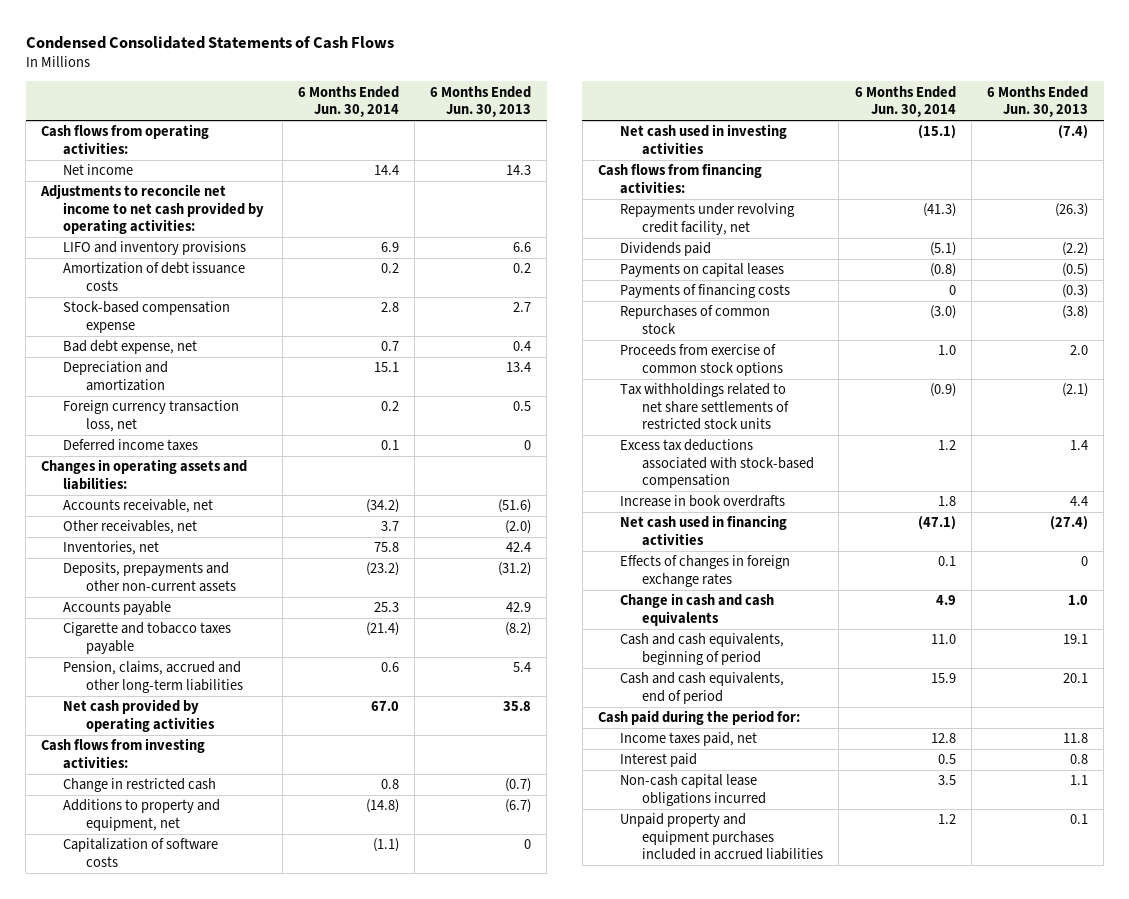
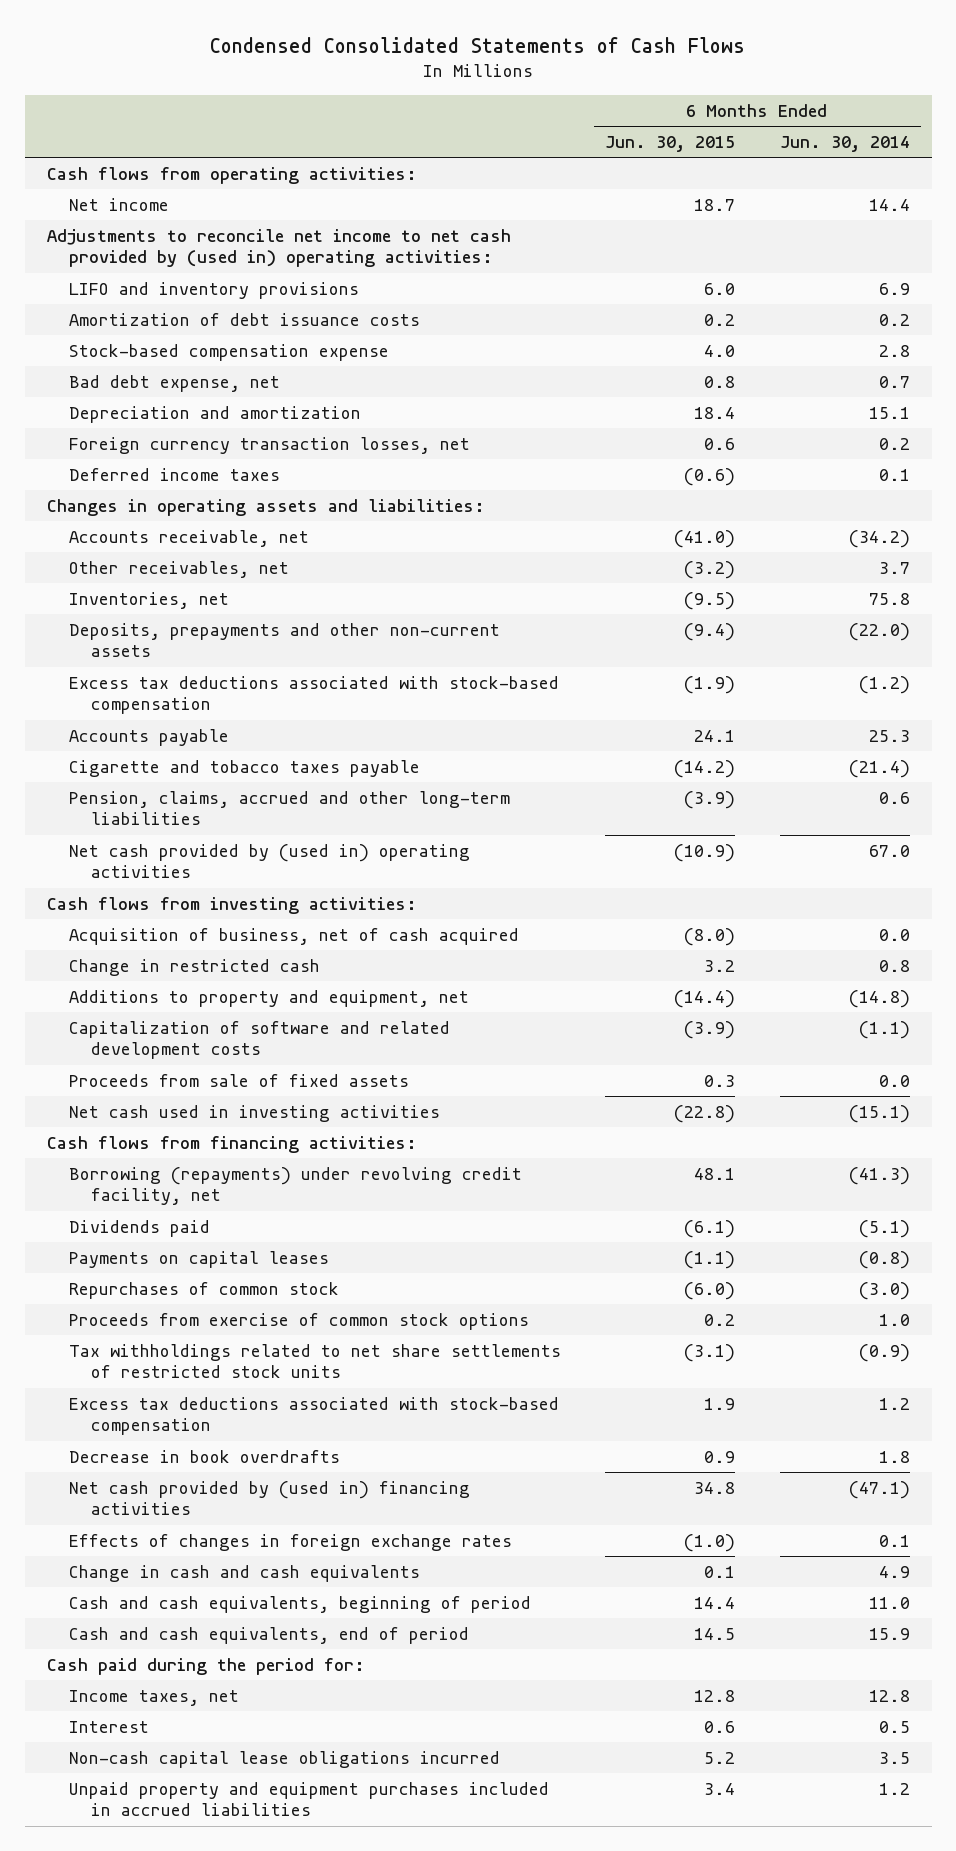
- | 6 Months Ended Jun. 30, 2014 | 6 Months Ended Jun. 30, 2013
+ | 6 Months Ended Jun. 30, 2015 | 6 Months Ended Jun. 30, 2014
- Adjustments to reconcile net income to net cash provided by operating activities:
+ Adjustments to reconcile net income to net cash provided by (used in) operating activities:
- Foreign currency transaction loss, net | 0.2 | 0.5
+ Foreign currency transaction losses, net | 0.6 | 0.2
- Deposits, prepayments and other non-current assets | (23.2) | (31.2)
+ Deposits, prepayments and other non-current assets | (9.4) | (22.0)
+ Excess tax deductions associated with stock-based compensation | (1.9) | (1.2)
- Net cash provided by operating activities | 67.0 | 35.8
+ Net cash provided by (used in) operating activities | (10.9) | 67.0
+ Acquisition of business, net of cash acquired | (8.0) | 0.0
- Capitalization of software costs | (1.1) | 0
+ Capitalization of software and related development costs | (3.9) | (1.1)
+ Proceeds from sale of fixed assets | 0.3 | 0.0
- Repayments under revolving credit facility, net | (41.3) | (26.3)
+ Borrowing (repayments) under revolving credit facility, net | 48.1 | (41.3)
- Payments of financing costs | 0 | (0.3)
- Increase in book overdrafts | 1.8 | 4.4
- Net cash used in financing activities | (47.1) | (27.4)
+ Decrease in book overdrafts | 0.9 | 1.8
+ Net cash provided by (used in) financing activities | 34.8 | (47.1)
- Income taxes paid, net | 12.8 | 11.8
- Interest paid | 0.5 | 0.8
+ Income taxes, net | 12.8 | 12.8
+ Interest | 0.6 | 0.5

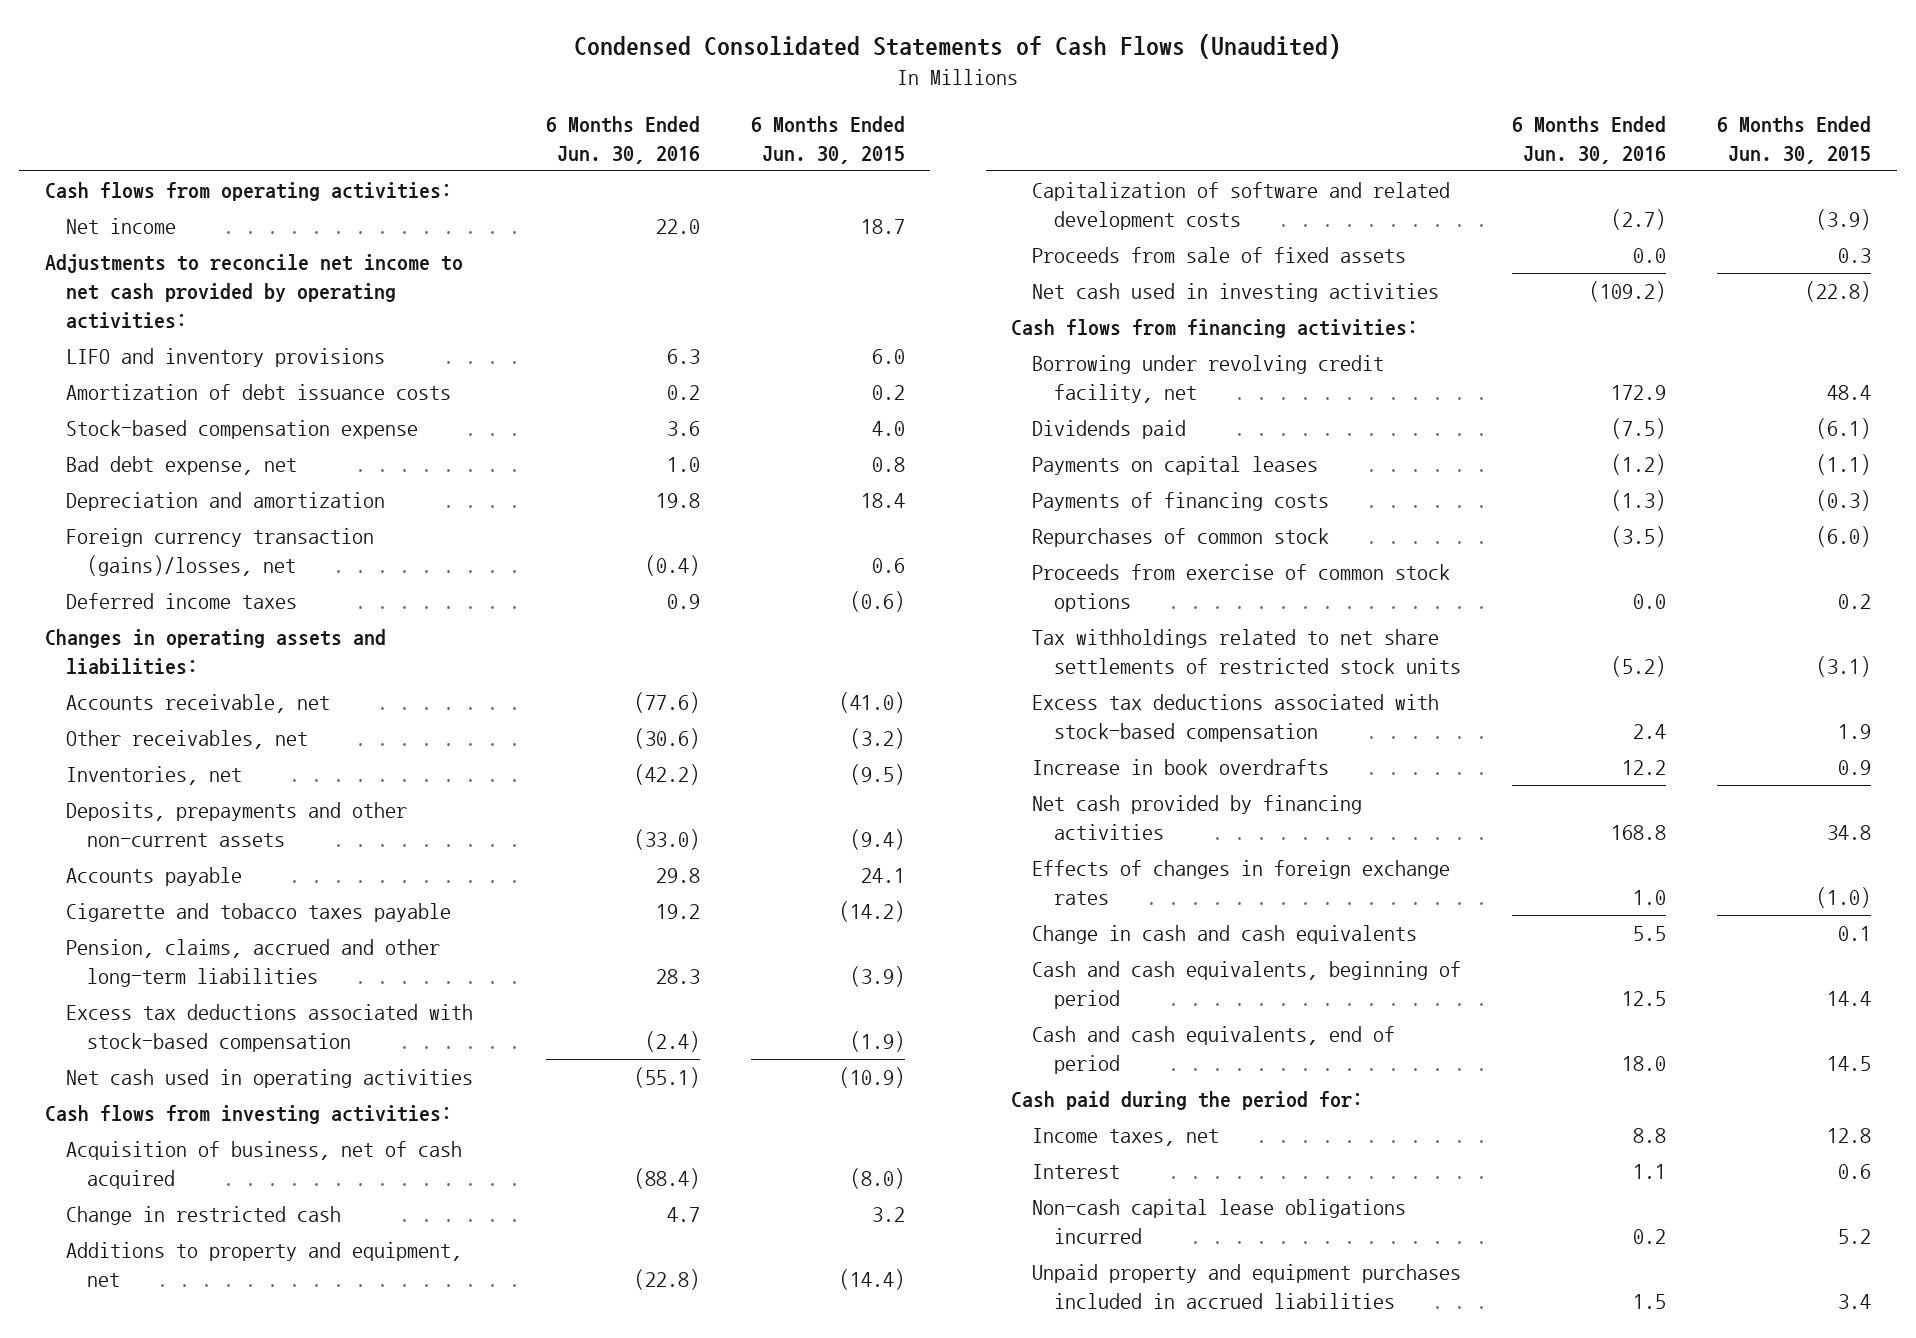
- Condensed Consolidated Statements of Cash Flows
+ Condensed Consolidated Statements of Cash Flows (Unaudited)
- | 6 Months Ended Jun. 30, 2015 | 6 Months Ended Jun. 30, 2014
+ | 6 Months Ended Jun. 30, 2016 | 6 Months Ended Jun. 30, 2015
- Adjustments to reconcile net income to net cash provided by (used in) operating activities:
+ Adjustments to reconcile net income to net cash provided by operating activities:
- Foreign currency transaction losses, net | 0.6 | 0.2
+ Foreign currency transaction (gains)/losses, net | (0.4) | 0.6
- Net cash provided by (used in) operating activities | (10.9) | 67.0
moved down: Excess tax deductions associated with stock-based compensation | (2.4) | (1.9)
+ Net cash used in operating activities | (55.1) | (10.9)
- Borrowing (repayments) under revolving credit facility, net | 48.1 | (41.3)
+ Borrowing under revolving credit facility, net | 172.9 | 48.4
+ Payments of financing costs | (1.3) | (0.3)
- Decrease in book overdrafts | 0.9 | 1.8
- Net cash provided by (used in) financing activities | 34.8 | (47.1)
+ Increase in book overdrafts | 12.2 | 0.9
+ Net cash provided by financing activities | 168.8 | 34.8

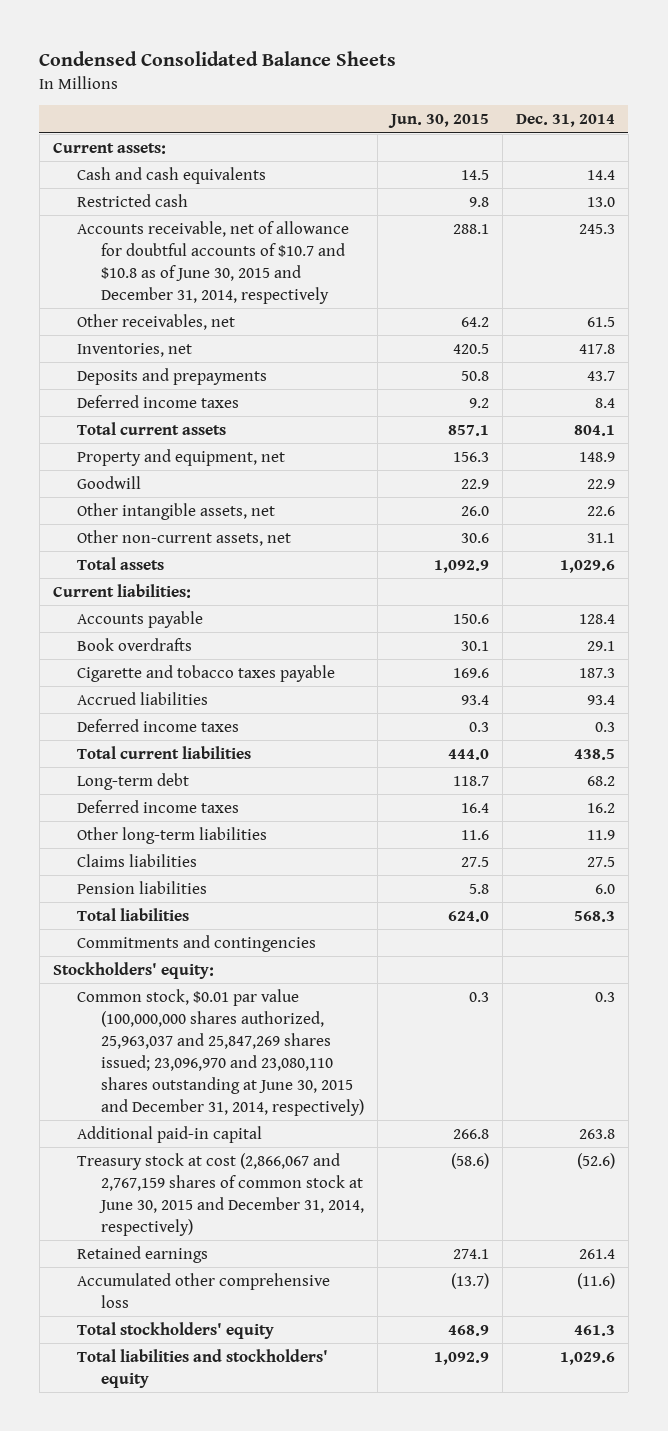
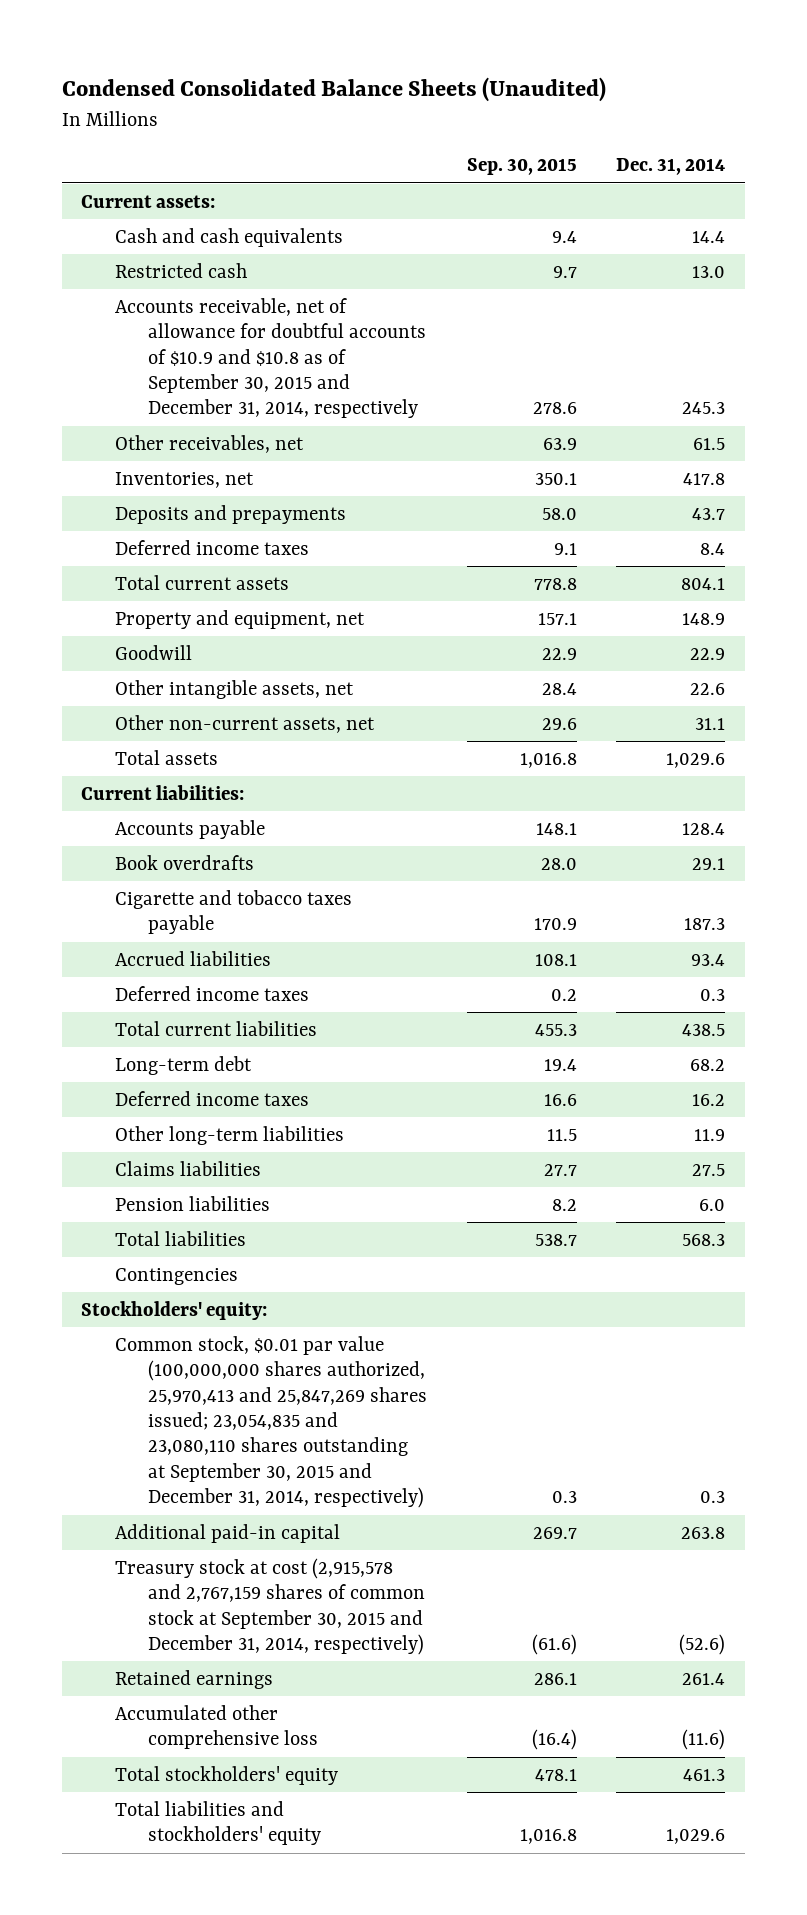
- Condensed Consolidated Balance Sheets
+ Condensed Consolidated Balance Sheets (Unaudited)
- | Jun. 30, 2015 | Dec. 31, 2014
+ | Sep. 30, 2015 | Dec. 31, 2014
- Accounts receivable, net of allowance for doubtful accounts of $10.7 and $10.8 as of June 30, 2015 and December 31, 2014, respectively | 288.1 | 245.3
+ Accounts receivable, net of allowance for doubtful accounts of $10.9 and $10.8 as of September 30, 2015 and December 31, 2014, respectively | 278.6 | 245.3
- Commitments and contingencies
+ Contingencies
- Common stock, $0.01 par value (100,000,000 shares authorized, 25,963,037 and 25,847,269 shares issued; 23,096,970 and 23,080,110 shares outstanding at June 30, 2015 and December 31, 2014, respectively) | 0.3 | 0.3
+ Common stock, $0.01 par value (100,000,000 shares authorized, 25,970,413 and 25,847,269 shares issued; 23,054,835 and 23,080,110 shares outstanding at September 30, 2015 and December 31, 2014, respectively) | 0.3 | 0.3
- Treasury stock at cost (2,866,067 and 2,767,159 shares of common stock at June 30, 2015 and December 31, 2014, respectively) | (58.6) | (52.6)
+ Treasury stock at cost (2,915,578 and 2,767,159 shares of common stock at September 30, 2015 and December 31, 2014, respectively) | (61.6) | (52.6)

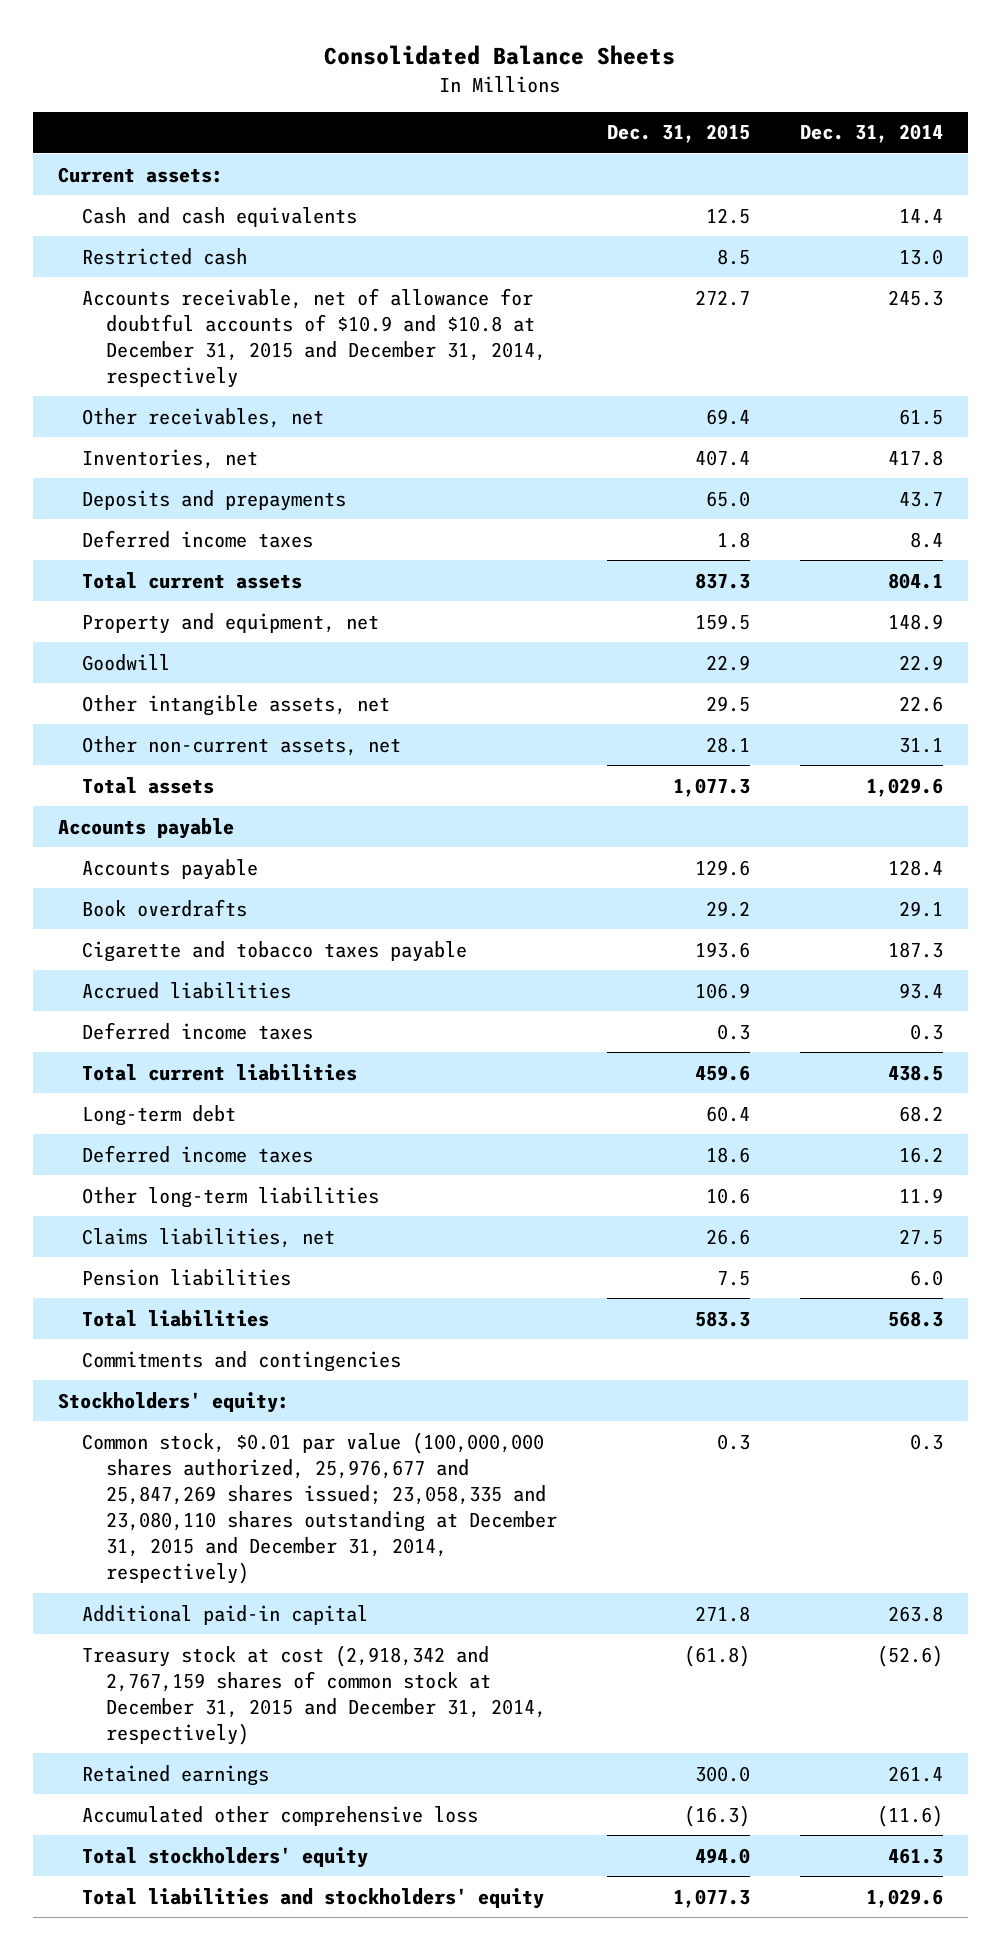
- Condensed Consolidated Balance Sheets (Unaudited)
+ Consolidated Balance Sheets
- | Sep. 30, 2015 | Dec. 31, 2014
+ | Dec. 31, 2015 | Dec. 31, 2014
- Accounts receivable, net of allowance for doubtful accounts of $10.9 and $10.8 as of September 30, 2015 and December 31, 2014, respectively | 278.6 | 245.3
+ Accounts receivable, net of allowance for doubtful accounts of $10.9 and $10.8 at December 31, 2015 and December 31, 2014, respectively | 272.7 | 245.3
- Current liabilities:
+ Accounts payable
- Claims liabilities | 27.7 | 27.5
+ Claims liabilities, net | 26.6 | 27.5
- Contingencies
+ Commitments and contingencies
- Common stock, $0.01 par value (100,000,000 shares authorized, 25,970,413 and 25,847,269 shares issued; 23,054,835 and 23,080,110 shares outstanding at September 30, 2015 and December 31, 2014, respectively) | 0.3 | 0.3
+ Common stock, $0.01 par value (100,000,000 shares authorized, 25,976,677 and 25,847,269 shares issued; 23,058,335 and 23,080,110 shares outstanding at December 31, 2015 and December 31, 2014, respectively) | 0.3 | 0.3
- Treasury stock at cost (2,915,578 and 2,767,159 shares of common stock at September 30, 2015 and December 31, 2014, respectively) | (61.6) | (52.6)
+ Treasury stock at cost (2,918,342 and 2,767,159 shares of common stock at December 31, 2015 and December 31, 2014, respectively) | (61.8) | (52.6)

